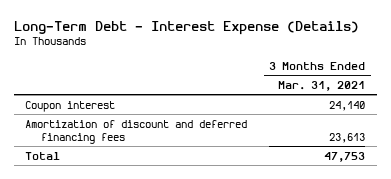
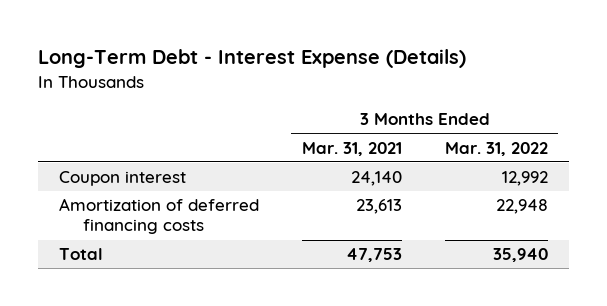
- | 3 Months Ended Mar. 31, 2021
+ | 3 Months Ended Mar. 31, 2021 | 3 Months Ended Mar. 31, 2022
- Amortization of discount and deferred financing fees | 23,613
+ Amortization of deferred financing costs | 23,613 | 22,948

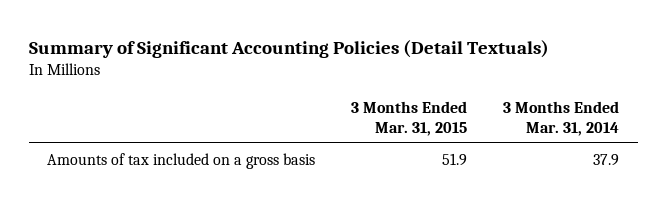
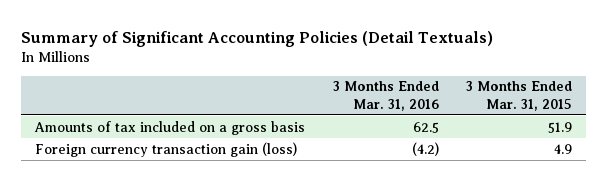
- | 3 Months Ended Mar. 31, 2015 | 3 Months Ended Mar. 31, 2014
+ | 3 Months Ended Mar. 31, 2016 | 3 Months Ended Mar. 31, 2015
+ Foreign currency transaction gain (loss) | (4.2) | 4.9

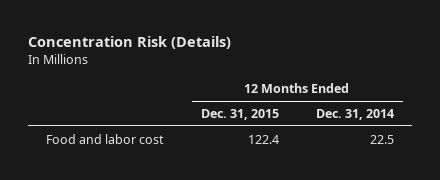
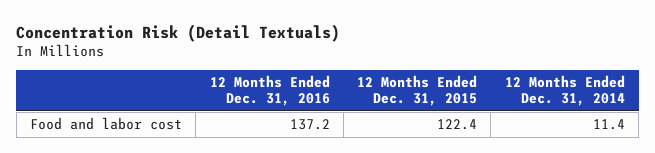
- Concentration Risk (Details)
+ Concentration Risk (Detail Textuals)
- | 12 Months Ended Dec. 31, 2015 | 12 Months Ended Dec. 31, 2014
+ | 12 Months Ended Dec. 31, 2016 | 12 Months Ended Dec. 31, 2015 | 12 Months Ended Dec. 31, 2014
- Food and labor cost | 122.4 | 22.5
+ Food and labor cost | 137.2 | 122.4 | 11.4

